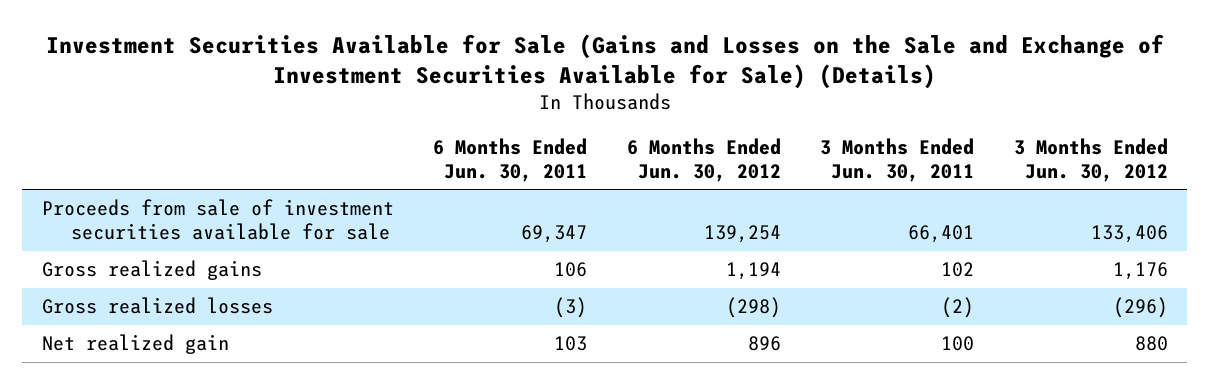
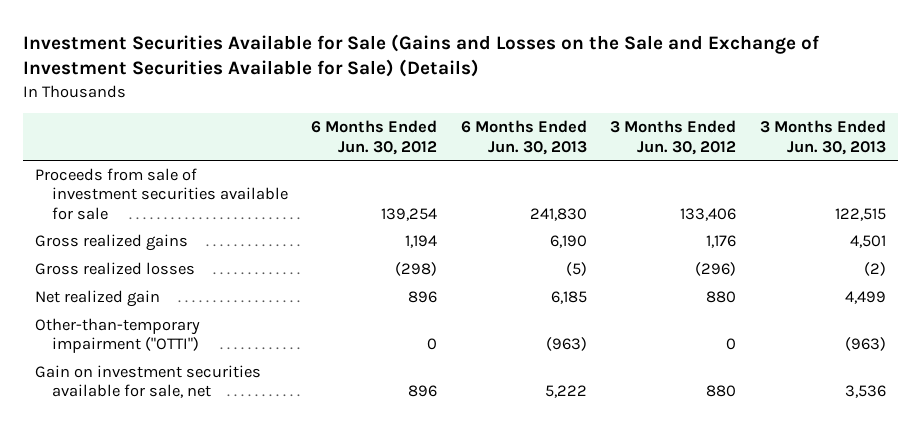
- | 6 Months Ended Jun. 30, 2011 | 6 Months Ended Jun. 30, 2012 | 3 Months Ended Jun. 30, 2011 | 3 Months Ended Jun. 30, 2012
+ | 6 Months Ended Jun. 30, 2012 | 6 Months Ended Jun. 30, 2013 | 3 Months Ended Jun. 30, 2012 | 3 Months Ended Jun. 30, 2013
+ Other-than-temporary impairment ("OTTI") | 0 | (963) | 0 | (963)
+ Gain on investment securities available for sale, net | 896 | 5,222 | 880 | 3,536

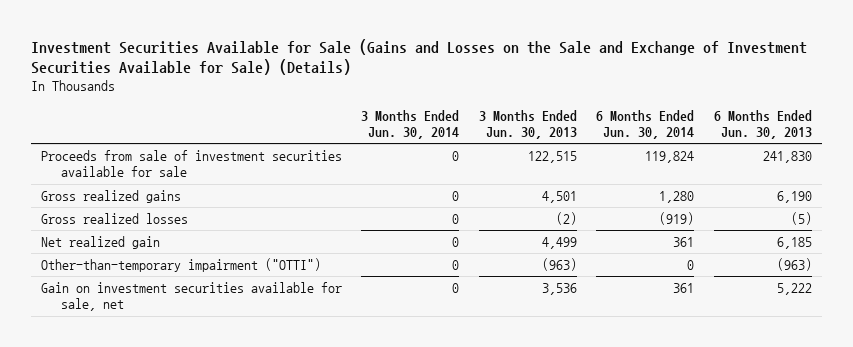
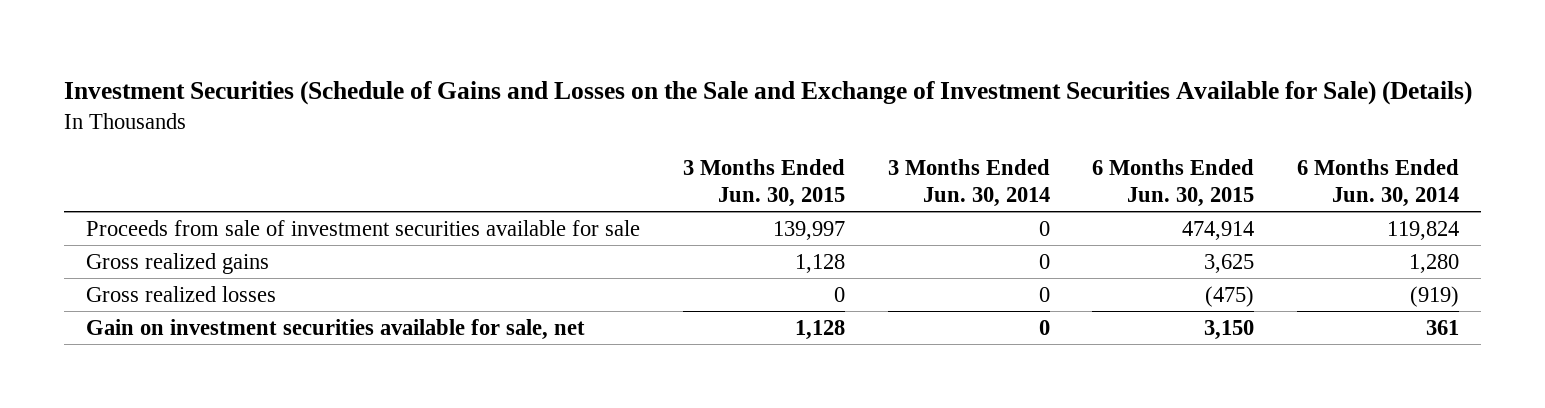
- Investment Securities Available for Sale (Gains and Losses on the Sale and Exchange of Investment Securities Available for Sale) (Details)
+ Investment Securities (Schedule of Gains and Losses on the Sale and Exchange of Investment Securities Available for Sale) (Details)
- | 3 Months Ended Jun. 30, 2014 | 3 Months Ended Jun. 30, 2013 | 6 Months Ended Jun. 30, 2014 | 6 Months Ended Jun. 30, 2013
+ | 3 Months Ended Jun. 30, 2015 | 3 Months Ended Jun. 30, 2014 | 6 Months Ended Jun. 30, 2015 | 6 Months Ended Jun. 30, 2014
- Net realized gain | 0 | 4,499 | 361 | 6,185
- Other-than-temporary impairment ("OTTI") | 0 | (963) | 0 | (963)

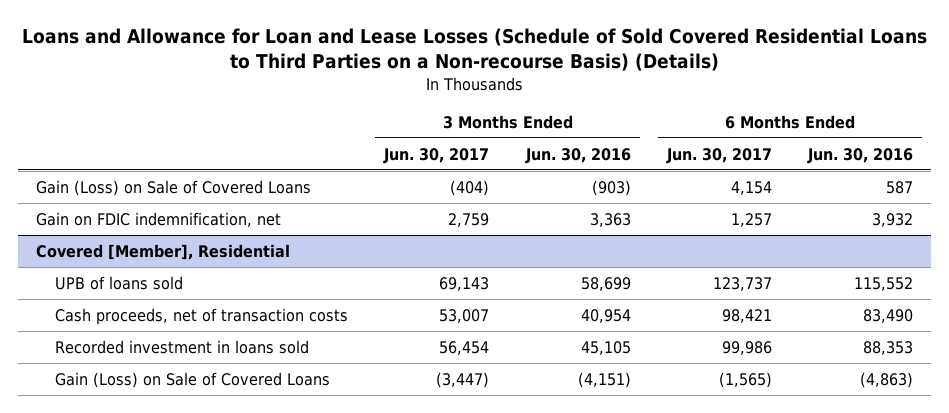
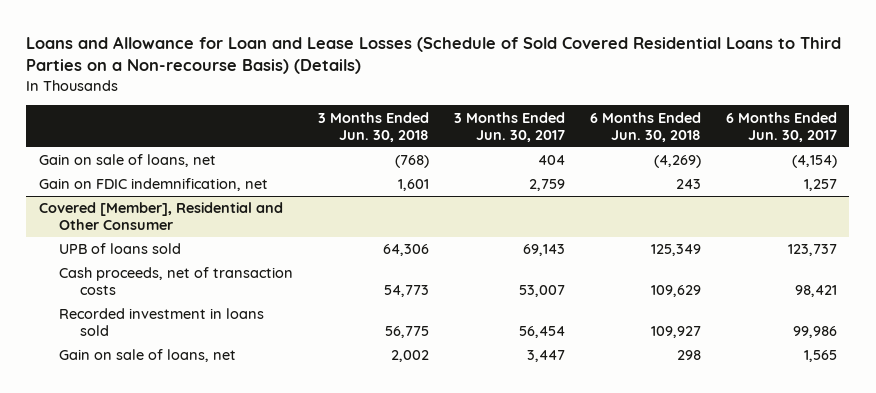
- | 3 Months Ended Jun. 30, 2017 | 3 Months Ended Jun. 30, 2016 | 6 Months Ended Jun. 30, 2017 | 6 Months Ended Jun. 30, 2016
+ | 3 Months Ended Jun. 30, 2018 | 3 Months Ended Jun. 30, 2017 | 6 Months Ended Jun. 30, 2018 | 6 Months Ended Jun. 30, 2017
- Gain (Loss) on Sale of Covered Loans | (404) | (903) | 4,154 | 587
+ Gain on sale of loans, net | (768) | 404 | (4,269) | (4,154)
- Covered [Member], Residential
+ Covered [Member], Residential and Other Consumer
- Gain (Loss) on Sale of Covered Loans | (3,447) | (4,151) | (1,565) | (4,863)
+ Gain on sale of loans, net | 2,002 | 3,447 | 298 | 1,565

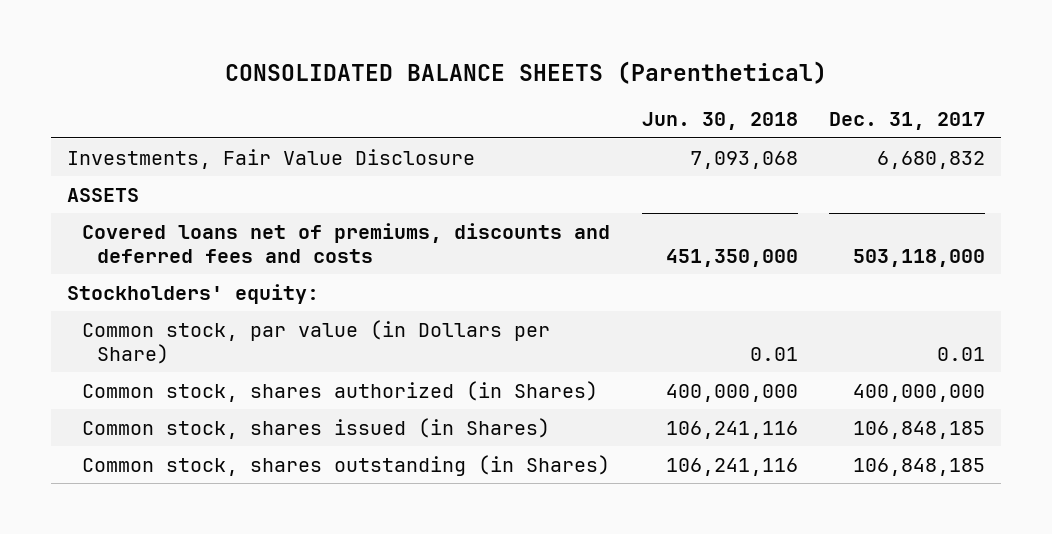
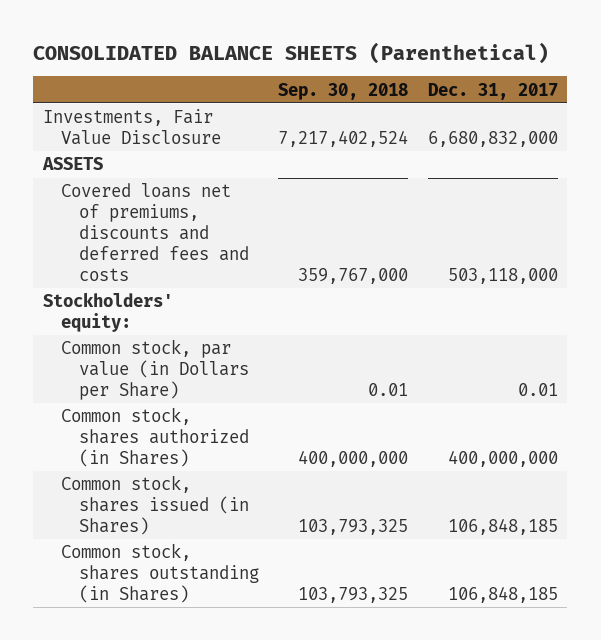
- | Jun. 30, 2018 | Dec. 31, 2017
+ | Sep. 30, 2018 | Dec. 31, 2017
- Investments, Fair Value Disclosure | 7,093,068 | 6,680,832
+ Investments, Fair Value Disclosure | 7,217,402,524 | 6,680,832,000

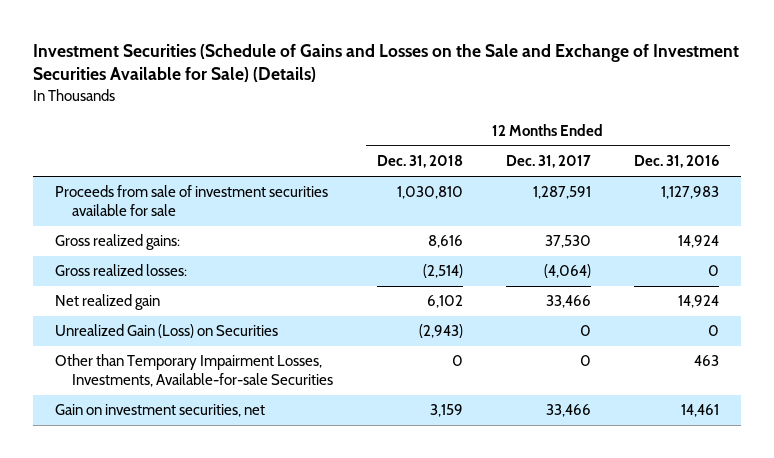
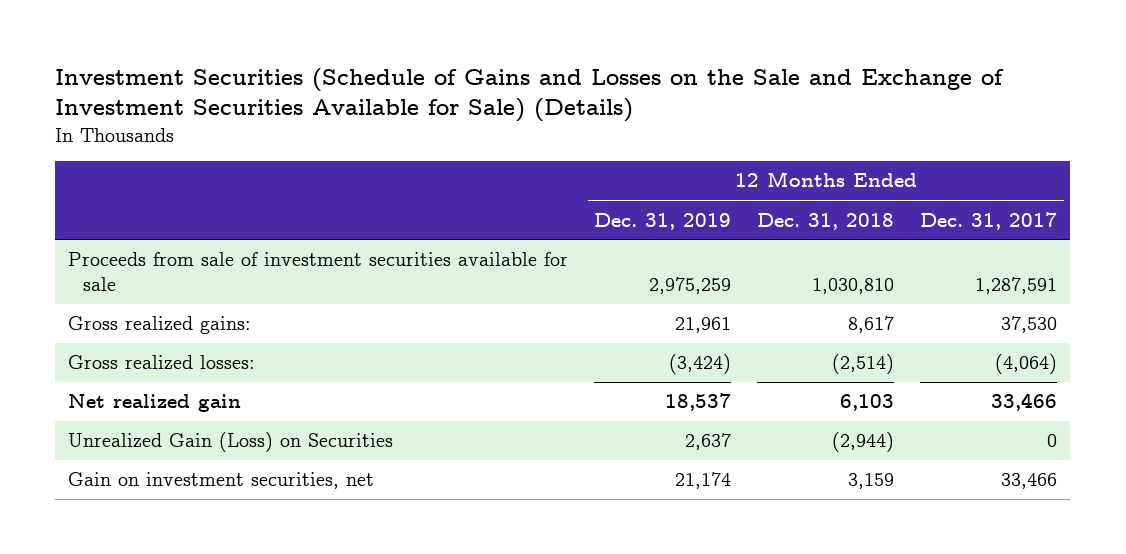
- | 12 Months Ended Dec. 31, 2018 | 12 Months Ended Dec. 31, 2017 | 12 Months Ended Dec. 31, 2016
+ | 12 Months Ended Dec. 31, 2019 | 12 Months Ended Dec. 31, 2018 | 12 Months Ended Dec. 31, 2017
- Gross realized gains: | 8,616 | 37,530 | 14,924
+ Gross realized gains: | 21,961 | 8,617 | 37,530
- Net realized gain | 6,102 | 33,466 | 14,924
- Unrealized Gain (Loss) on Securities | (2,943) | 0 | 0
- Other than Temporary Impairment Losses, Investments, Available-for-sale Securities | 0 | 0 | 463
+ Net realized gain | 18,537 | 6,103 | 33,466
+ Unrealized Gain (Loss) on Securities | 2,637 | (2,944) | 0

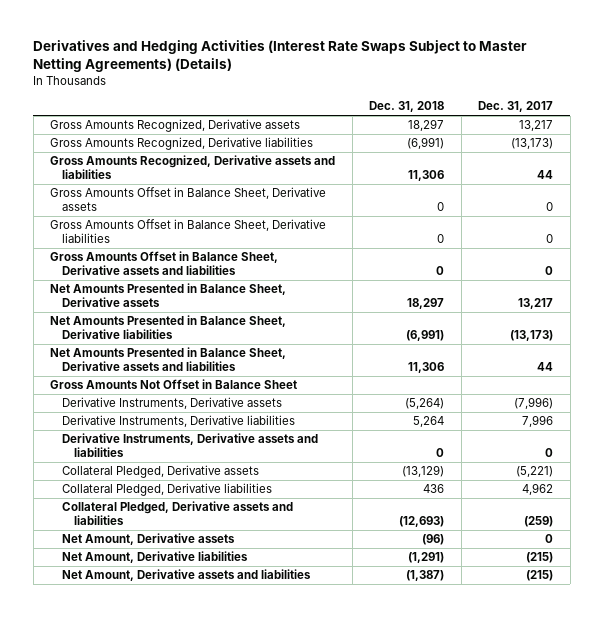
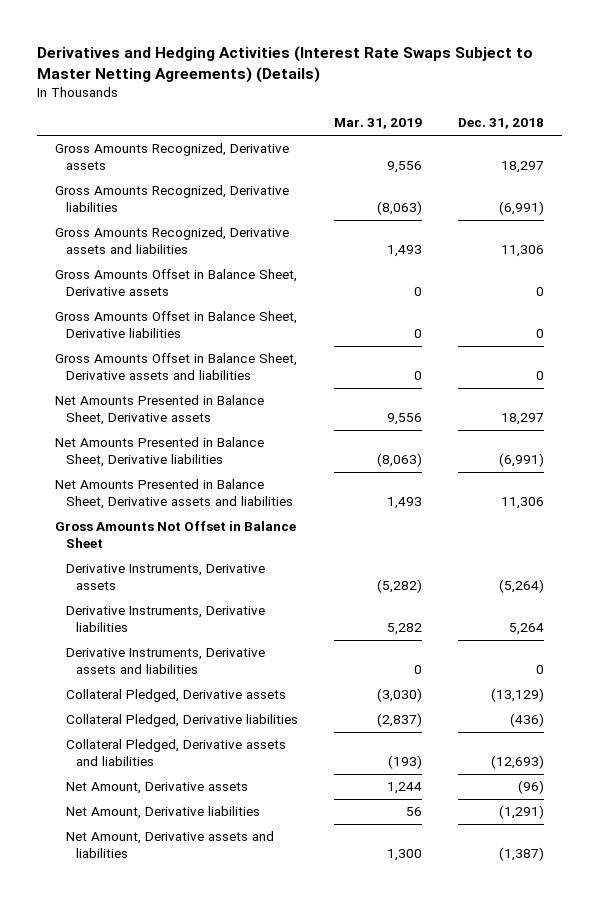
- | Dec. 31, 2018 | Dec. 31, 2017
+ | Mar. 31, 2019 | Dec. 31, 2018
- Collateral Pledged, Derivative liabilities | 436 | 4,962
+ Collateral Pledged, Derivative liabilities | (2,837) | (436)

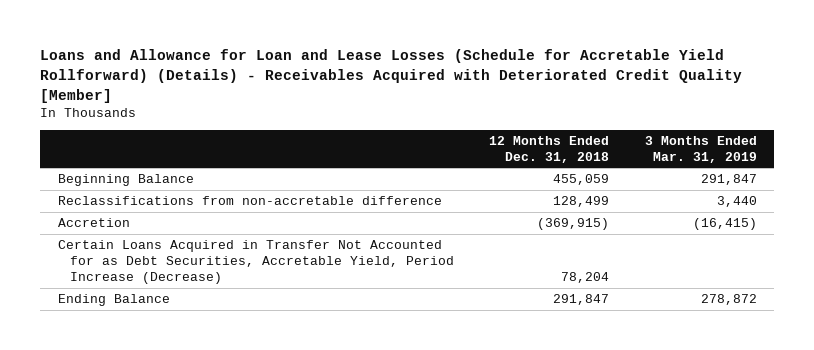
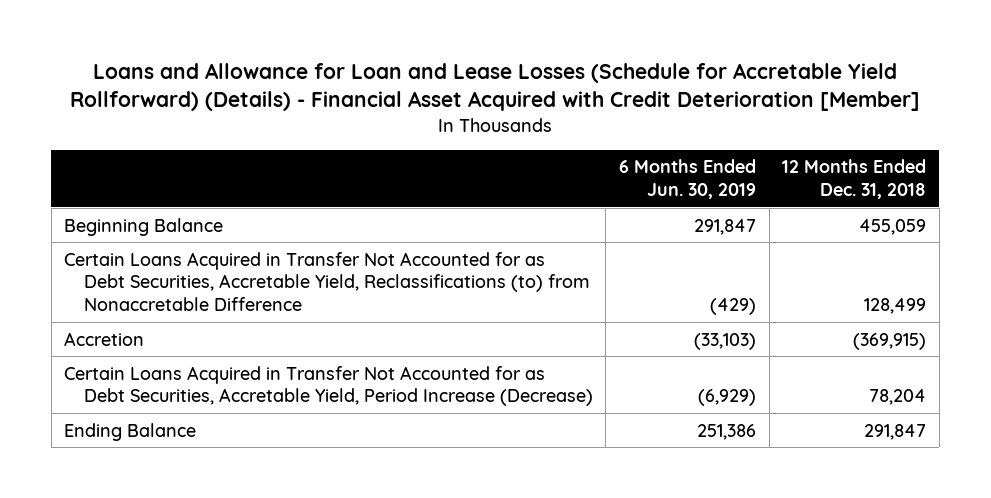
- Loans and Allowance for Loan and Lease Losses (Schedule for Accretable Yield Rollforward) (Details) - Receivables Acquired with Deteriorated Credit Quality [Member]
+ Loans and Allowance for Loan and Lease Losses (Schedule for Accretable Yield Rollforward) (Details) - Financial Asset Acquired with Credit Deterioration [Member]
- | 12 Months Ended Dec. 31, 2018 | 3 Months Ended Mar. 31, 2019
+ | 6 Months Ended Jun. 30, 2019 | 12 Months Ended Dec. 31, 2018
- Reclassifications from non-accretable difference | 128,499 | 3,440
+ Certain Loans Acquired in Transfer Not Accounted for as Debt Securities, Accretable Yield, Reclassifications (to) from Nonaccretable Difference | (429) | 128,499

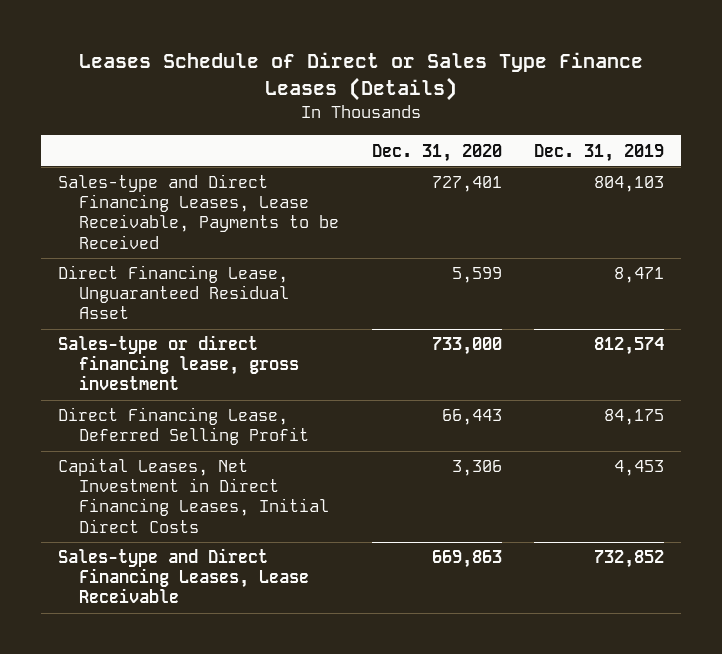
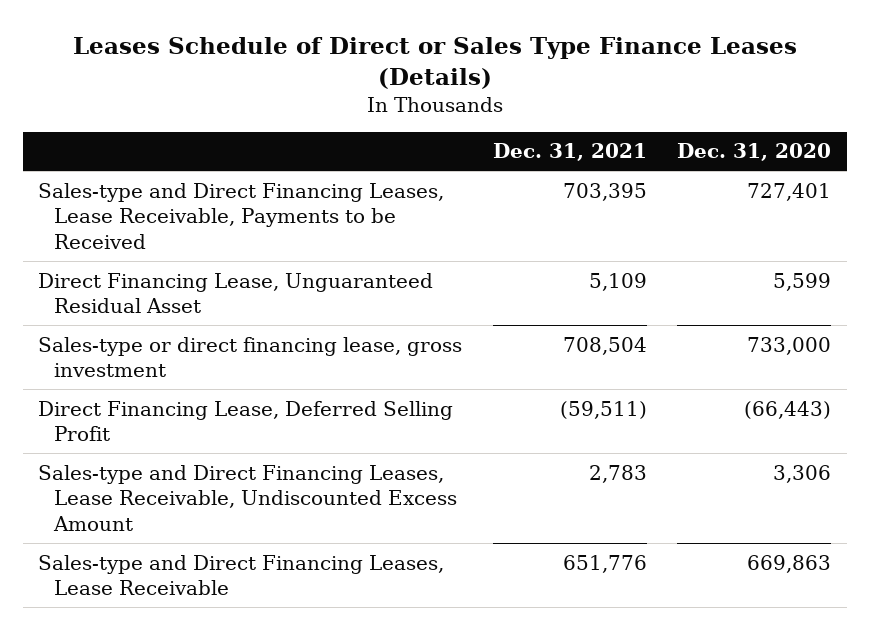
- | Dec. 31, 2020 | Dec. 31, 2019
+ | Dec. 31, 2021 | Dec. 31, 2020
- Direct Financing Lease, Deferred Selling Profit | 66,443 | 84,175
- Capital Leases, Net Investment in Direct Financing Leases, Initial Direct Costs | 3,306 | 4,453
+ Direct Financing Lease, Deferred Selling Profit | (59,511) | (66,443)
+ Sales-type and Direct Financing Leases, Lease Receivable, Undiscounted Excess Amount | 2,783 | 3,306

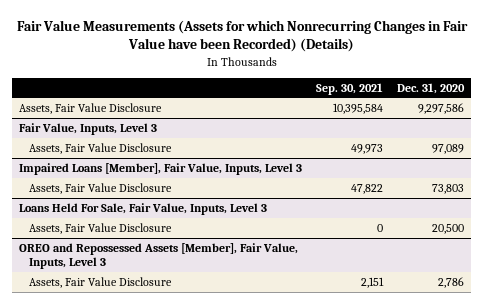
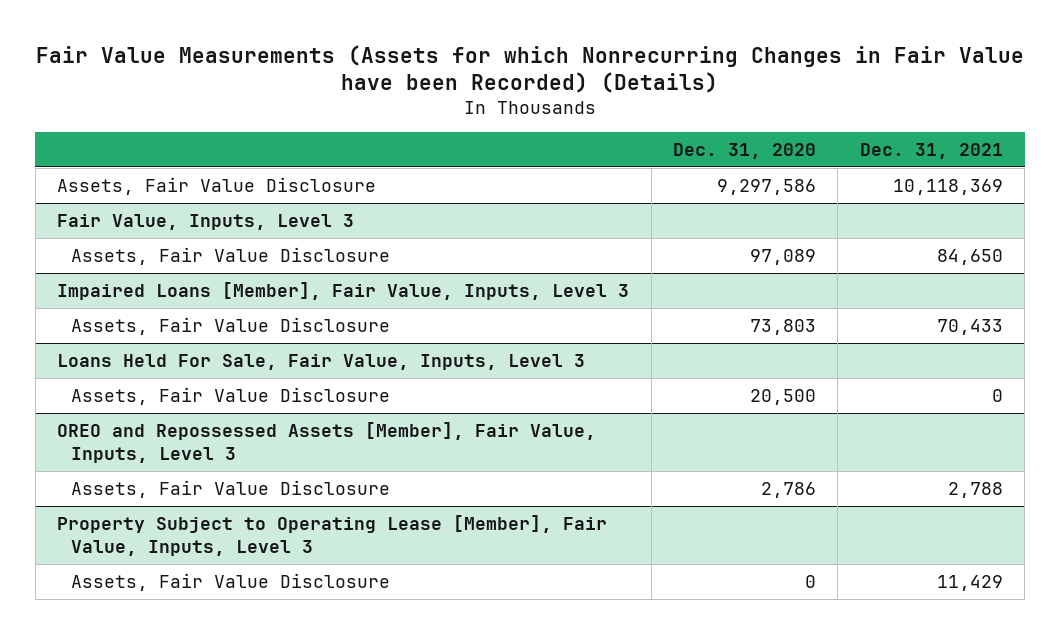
- | Sep. 30, 2021 | Dec. 31, 2020
+ | Dec. 31, 2020 | Dec. 31, 2021
+ Property Subject to Operating Lease [Member], Fair Value, Inputs, Level 3
+ Assets, Fair Value Disclosure | 0 | 11,429

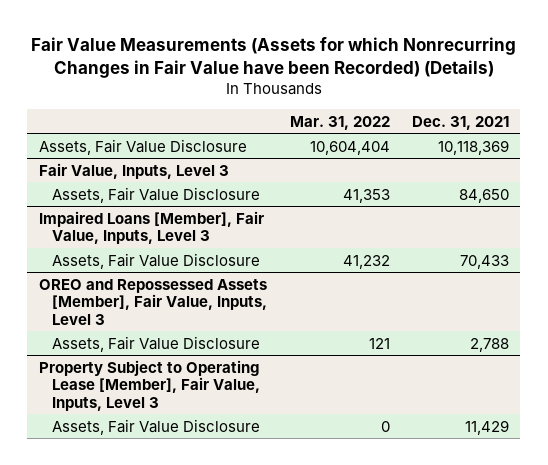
- | Dec. 31, 2020 | Dec. 31, 2021
+ | Mar. 31, 2022 | Dec. 31, 2021
- Loans Held For Sale, Fair Value, Inputs, Level 3
- Assets, Fair Value Disclosure | 20,500 | 0

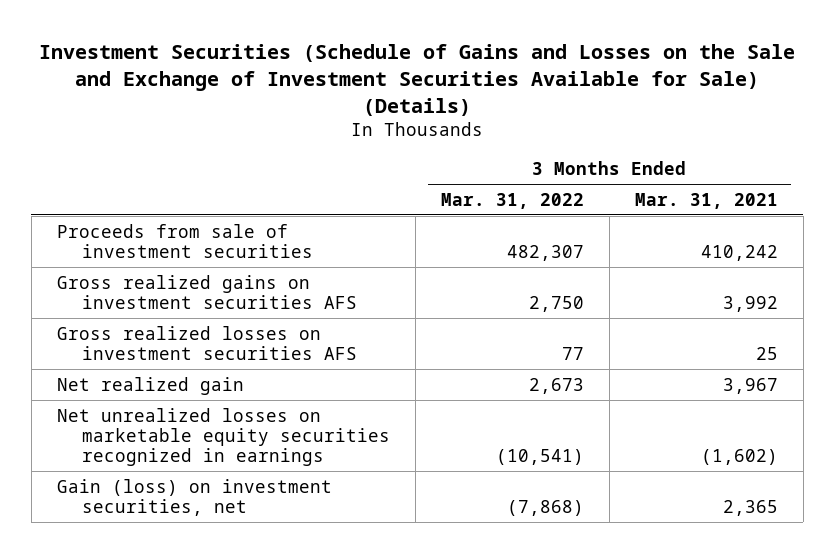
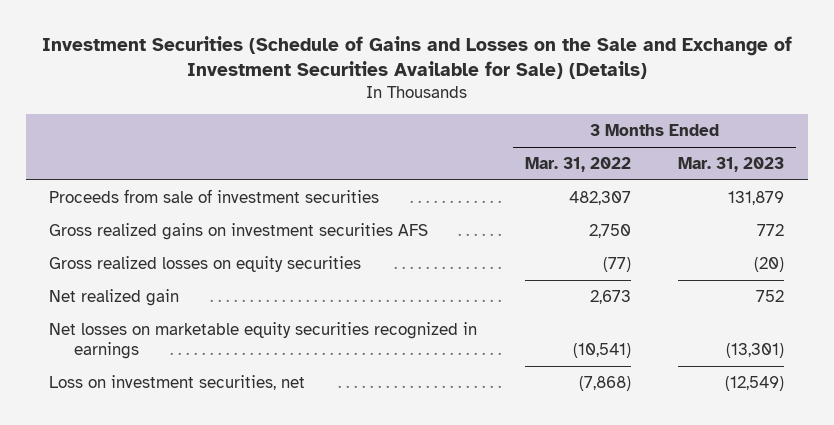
- | 3 Months Ended Mar. 31, 2022 | 3 Months Ended Mar. 31, 2021
+ | 3 Months Ended Mar. 31, 2022 | 3 Months Ended Mar. 31, 2023
- Gross realized losses on investment securities AFS | 77 | 25
+ Gross realized losses on equity securities | (77) | (20)
- Net unrealized losses on marketable equity securities recognized in earnings | (10,541) | (1,602)
- Gain (loss) on investment securities, net | (7,868) | 2,365
+ Net losses on marketable equity securities recognized in earnings | (10,541) | (13,301)
+ Loss on investment securities, net | (7,868) | (12,549)

